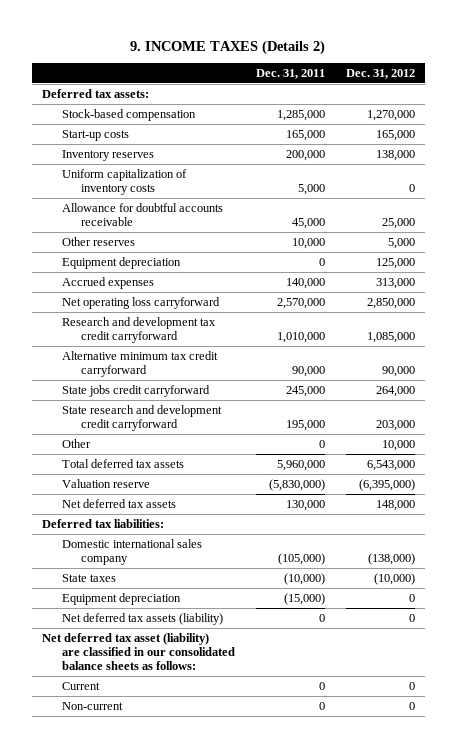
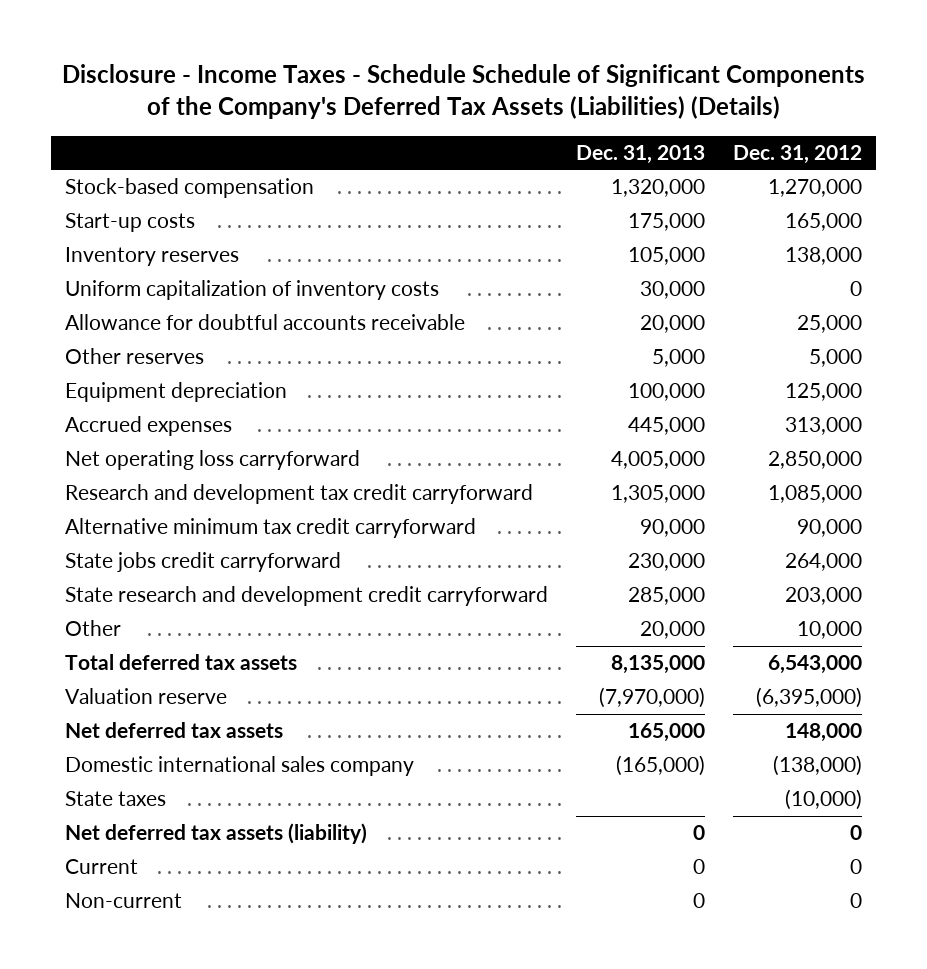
- 9. INCOME TAXES (Details 2)
+ Disclosure - Income Taxes - Schedule Schedule of Significant Components of the Company's Deferred Tax Assets (Liabilities) (Details)
- | Dec. 31, 2011 | Dec. 31, 2012
+ | Dec. 31, 2013 | Dec. 31, 2012
- Deferred tax assets:
- Deferred tax liabilities:
- Equipment depreciation | (15,000) | 0
- Net deferred tax asset (liability) are classified in our consolidated balance sheets as follows:

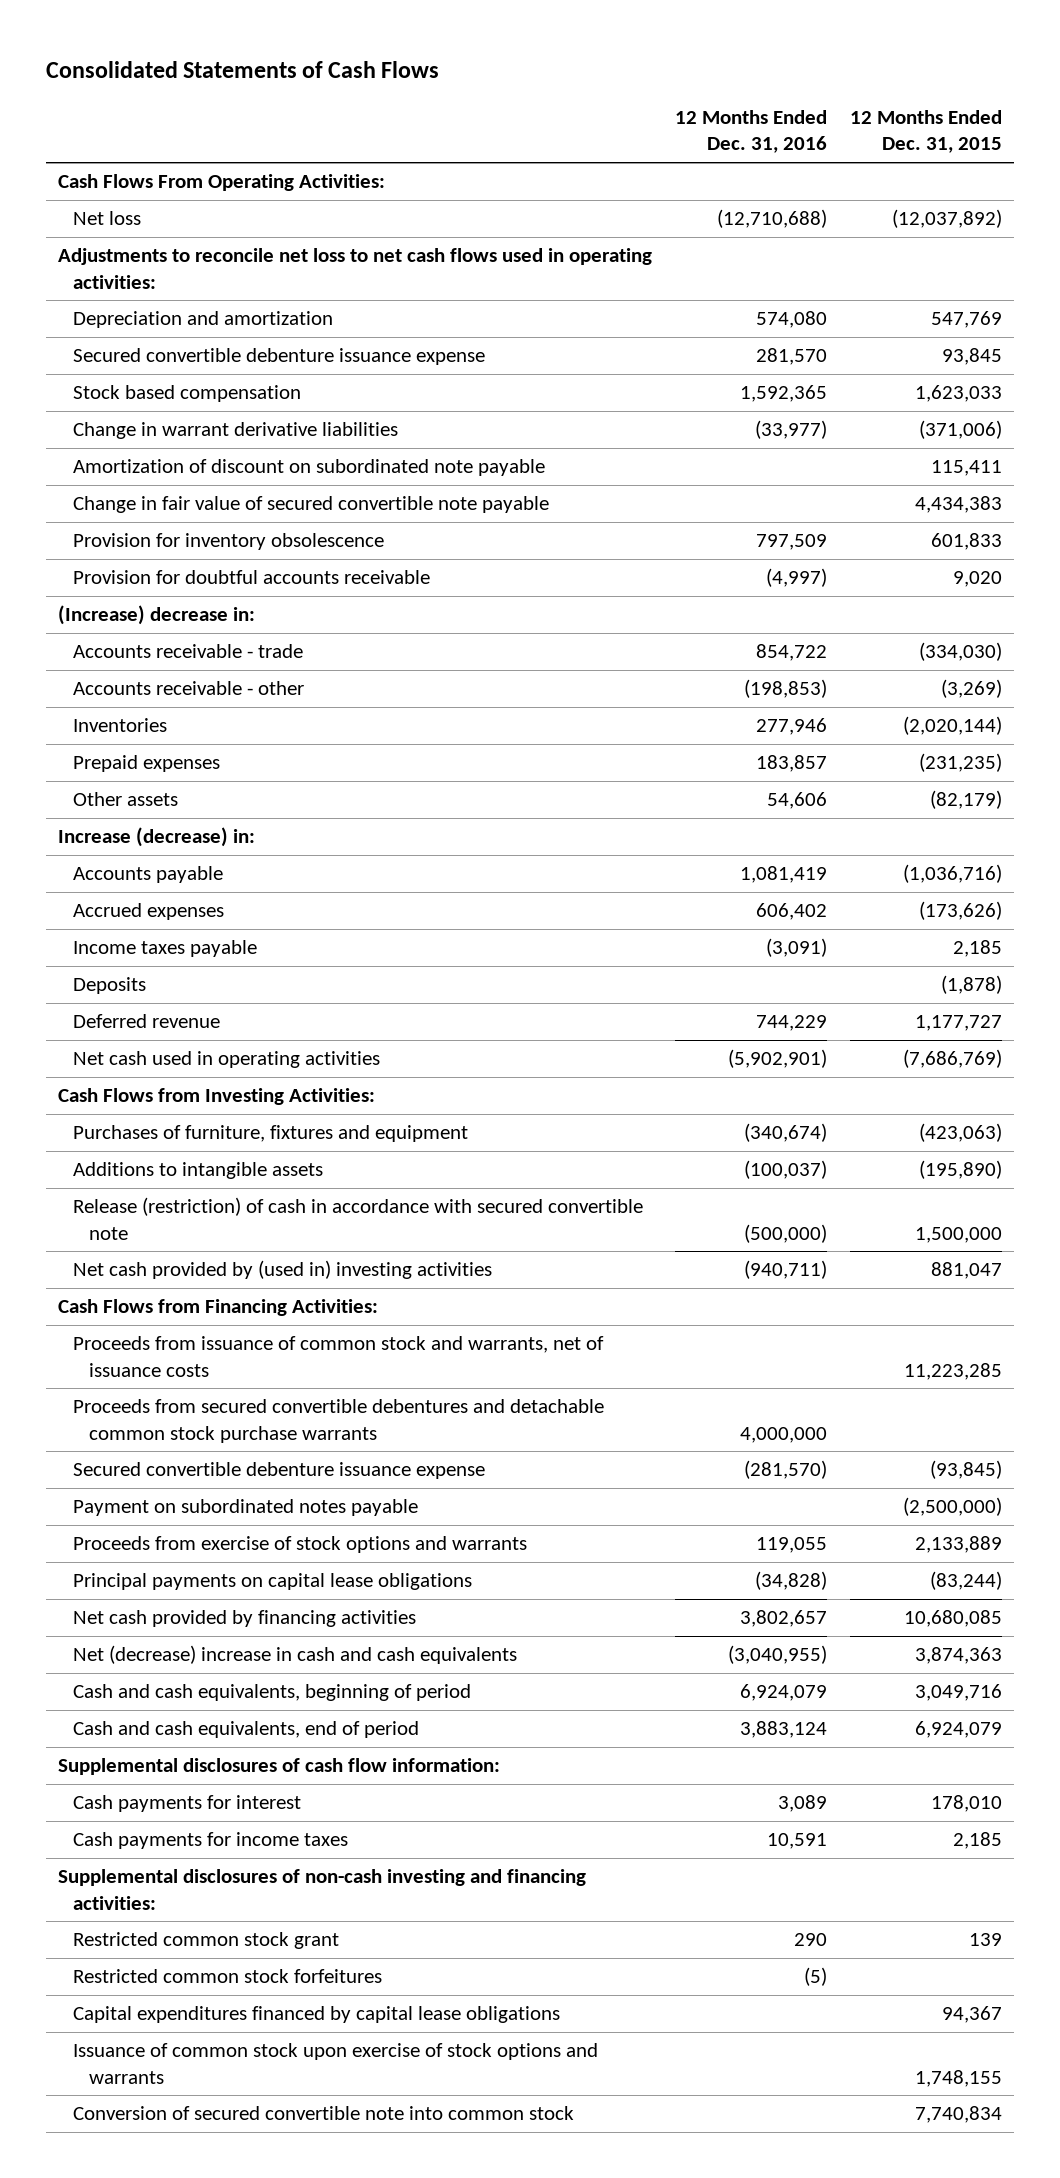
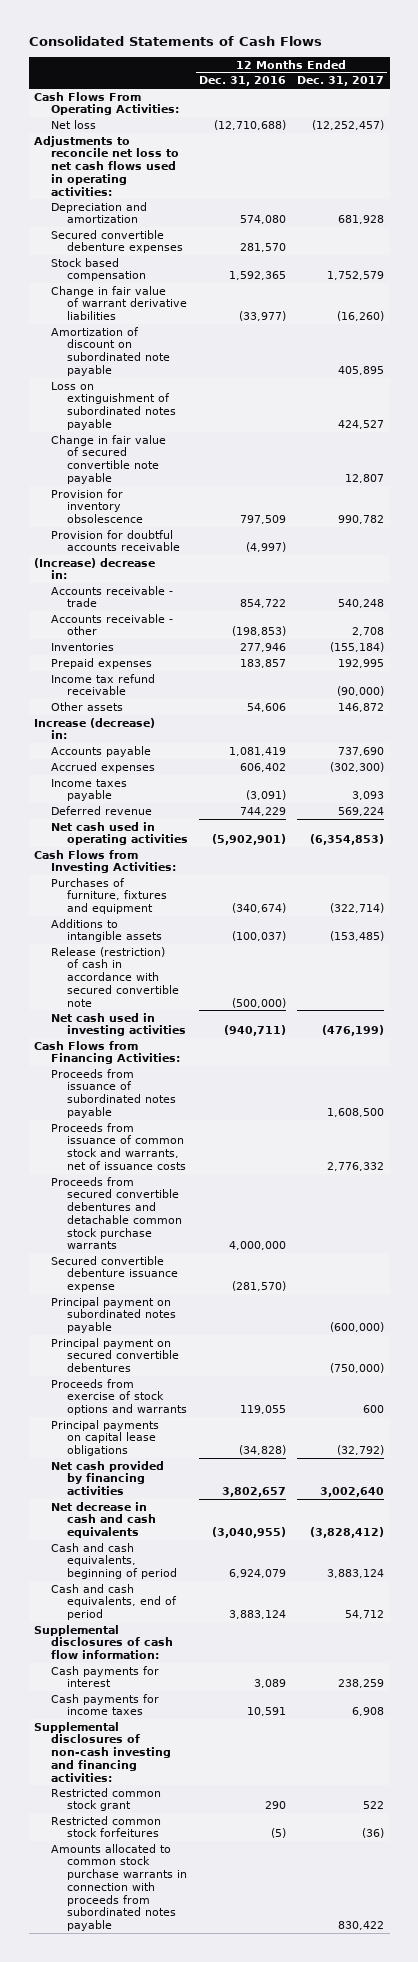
- | 12 Months Ended Dec. 31, 2016 | 12 Months Ended Dec. 31, 2015
+ | 12 Months Ended Dec. 31, 2016 | 12 Months Ended Dec. 31, 2017
- Secured convertible debenture issuance expense | 281,570 | 93,845
+ Secured convertible debenture expenses | 281,570 |
- Change in warrant derivative liabilities | (33,977) | (371,006)
+ Change in fair value of warrant derivative liabilities | (33,977) | (16,260)
+ Loss on extinguishment of subordinated notes payable | | 424,527
+ Income tax refund receivable | | (90,000)
- Deposits | | (1,878)
- Net cash provided by (used in) investing activities | (940,711) | 881,047
+ Net cash used in investing activities | (940,711) | (476,199)
+ Proceeds from issuance of subordinated notes payable | | 1,608,500
- Payment on subordinated notes payable | | (2,500,000)
+ Principal payment on subordinated notes payable | | (600,000)
+ Principal payment on secured convertible debentures | | (750,000)
- Net (decrease) increase in cash and cash equivalents | (3,040,955) | 3,874,363
+ Net decrease in cash and cash equivalents | (3,040,955) | (3,828,412)
- Capital expenditures financed by capital lease obligations | | 94,367
- Issuance of common stock upon exercise of stock options and warrants | | 1,748,155
- Conversion of secured convertible note into common stock | | 7,740,834
+ Amounts allocated to common stock purchase warrants in connection with proceeds from subordinated notes payable | | 830,422

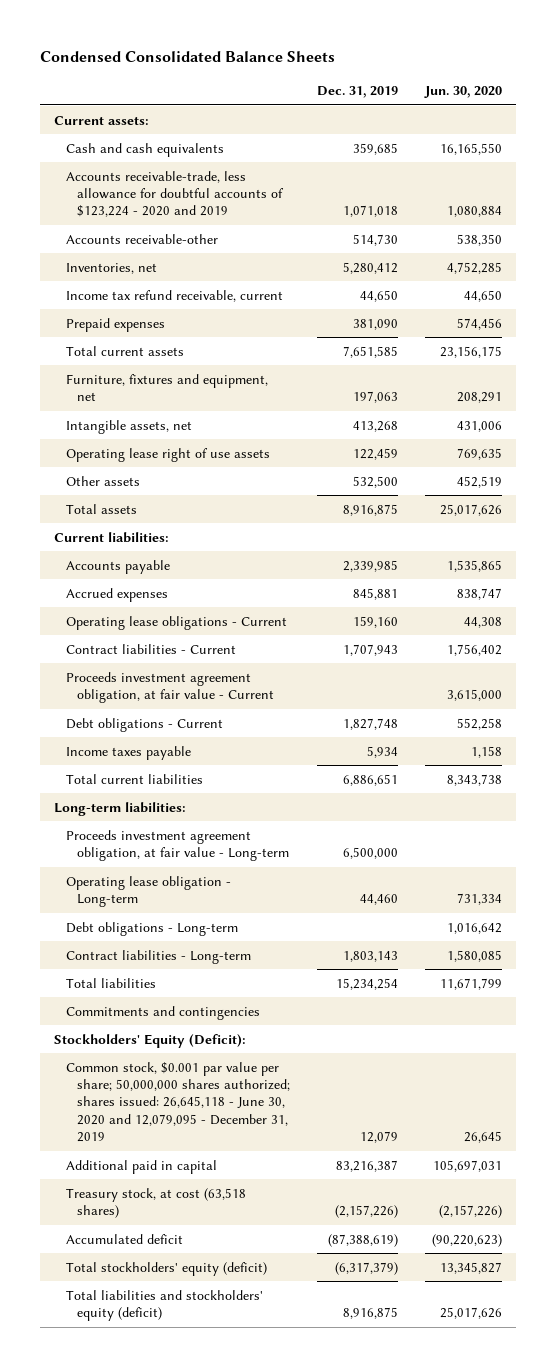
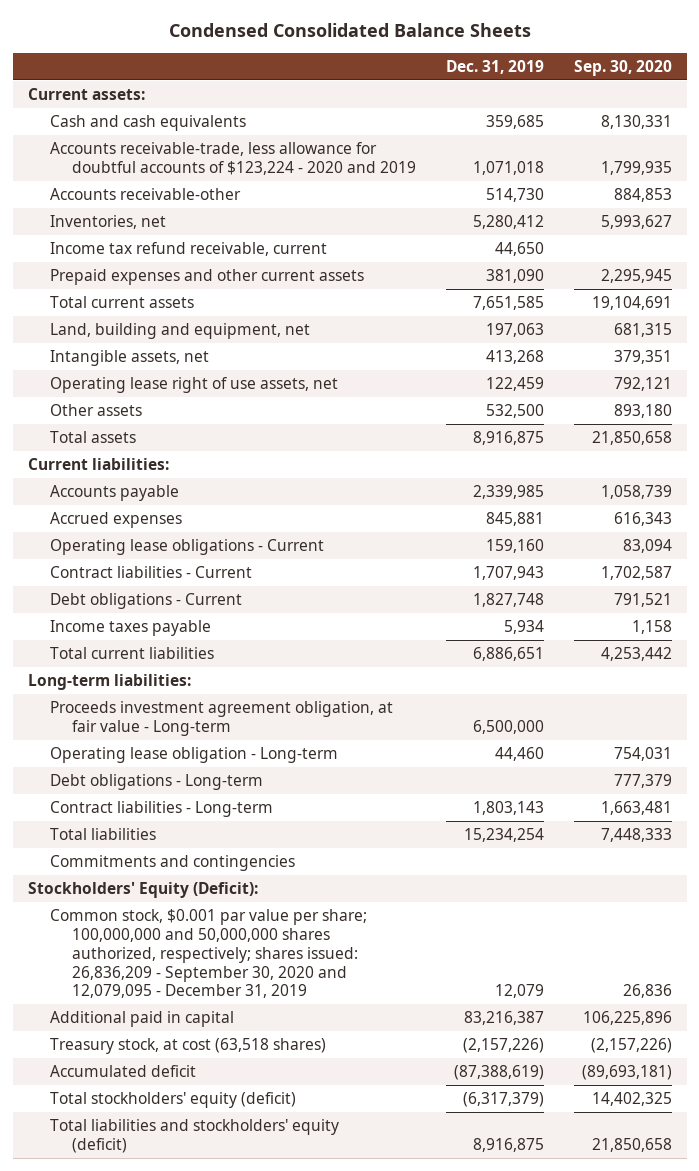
- | Dec. 31, 2019 | Jun. 30, 2020
+ | Dec. 31, 2019 | Sep. 30, 2020
- Prepaid expenses | 381,090 | 574,456
+ Prepaid expenses and other current assets | 381,090 | 2,295,945
- Furniture, fixtures and equipment, net | 197,063 | 208,291
+ Land, building and equipment, net | 197,063 | 681,315
- Operating lease right of use assets | 122,459 | 769,635
+ Operating lease right of use assets, net | 122,459 | 792,121
- Proceeds investment agreement obligation, at fair value - Current | | 3,615,000
- Common stock, $0.001 par value per share; 50,000,000 shares authorized; shares issued: 26,645,118 - June 30, 2020 and 12,079,095 - December 31, 2019 | 12,079 | 26,645
+ Common stock, $0.001 par value per share; 100,000,000 and 50,000,000 shares authorized, respectively; shares issued: 26,836,209 - September 30, 2020 and 12,079,095 - December 31, 2019 | 12,079 | 26,836

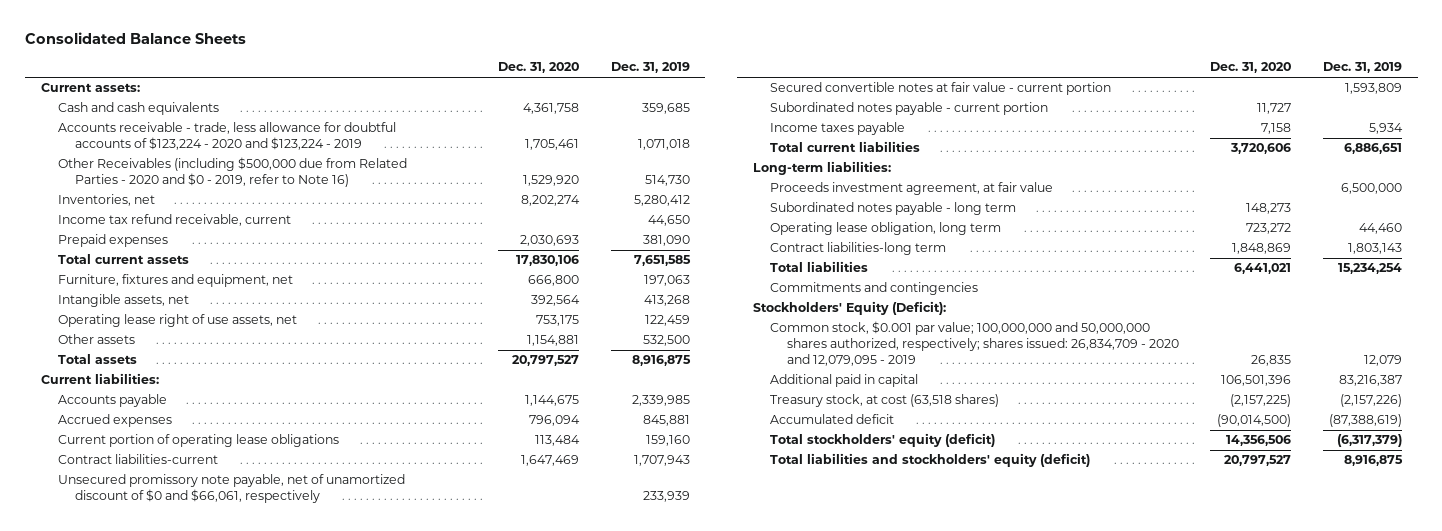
- Condensed Consolidated Balance Sheets
+ Consolidated Balance Sheets
- | Dec. 31, 2019 | Sep. 30, 2020
+ | Dec. 31, 2020 | Dec. 31, 2019
- Accounts receivable-trade, less allowance for doubtful accounts of $123,224 - 2020 and 2019 | 1,071,018 | 1,799,935
- Accounts receivable-other | 514,730 | 884,853
+ Accounts receivable - trade, less allowance for doubtful accounts of $123,224 - 2020 and $123,224 - 2019 | 1,705,461 | 1,071,018
+ Other Receivables (including $500,000 due from Related Parties - 2020 and $0 - 2019, refer to Note 16) | 1,529,920 | 514,730
- Prepaid expenses and other current assets | 381,090 | 2,295,945
+ Prepaid expenses | 2,030,693 | 381,090
- Land, building and equipment, net | 197,063 | 681,315
+ Furniture, fixtures and equipment, net | 666,800 | 197,063
- Operating lease obligations - Current | 159,160 | 83,094
- Contract liabilities - Current | 1,707,943 | 1,702,587
- Debt obligations - Current | 1,827,748 | 791,521
+ Current portion of operating lease obligations | 113,484 | 159,160
+ Contract liabilities-current | 1,647,469 | 1,707,943
+ Unsecured promissory note payable, net of unamortized discount of $0 and $66,061, respectively | | 233,939
+ Secured convertible notes at fair value - current portion | | 1,593,809
+ Subordinated notes payable - current portion | 11,727 |
- Proceeds investment agreement obligation, at fair value - Long-term | 6,500,000 |
- Operating lease obligation - Long-term | 44,460 | 754,031
- Debt obligations - Long-term | | 777,379
- Contract liabilities - Long-term | 1,803,143 | 1,663,481
+ Proceeds investment agreement, at fair value | | 6,500,000
+ Subordinated notes payable - long term | 148,273 |
+ Operating lease obligation, long term | 723,272 | 44,460
+ Contract liabilities-long term | 1,848,869 | 1,803,143
- Common stock, $0.001 par value per share; 100,000,000 and 50,000,000 shares authorized, respectively; shares issued: 26,836,209 - September 30, 2020 and 12,079,095 - December 31, 2019 | 12,079 | 26,836
+ Common stock, $0.001 par value; 100,000,000 and 50,000,000 shares authorized, respectively; shares issued: 26,834,709 - 2020 and 12,079,095 - 2019 | 26,835 | 12,079

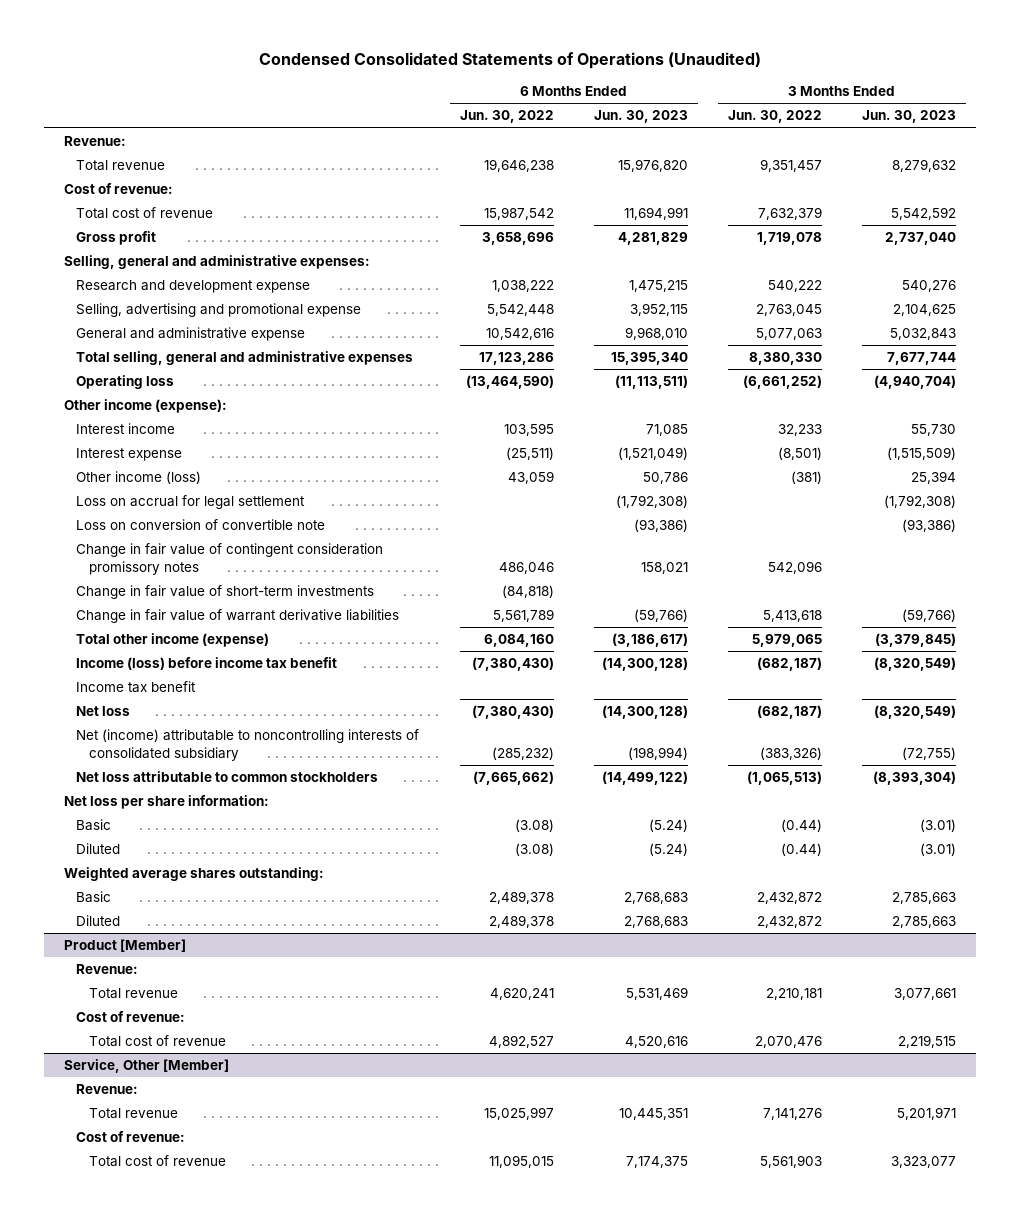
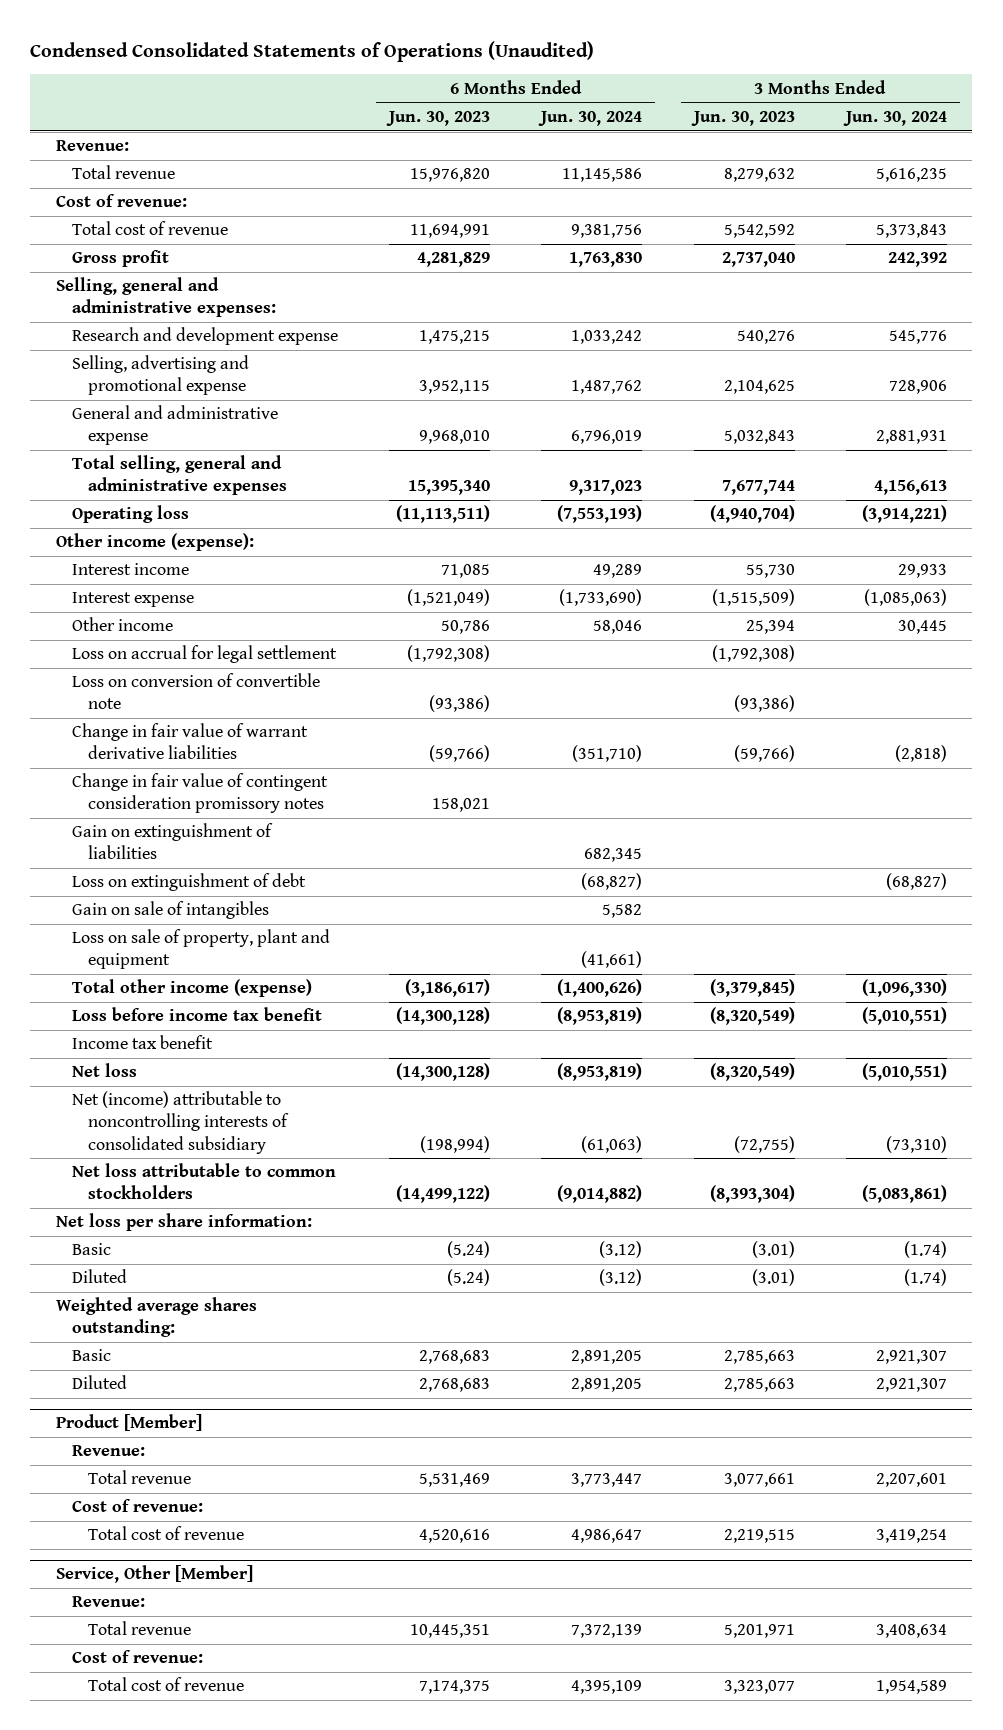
- | 6 Months Ended Jun. 30, 2022 | 6 Months Ended Jun. 30, 2023 | 3 Months Ended Jun. 30, 2022 | 3 Months Ended Jun. 30, 2023
+ | 6 Months Ended Jun. 30, 2023 | 6 Months Ended Jun. 30, 2024 | 3 Months Ended Jun. 30, 2023 | 3 Months Ended Jun. 30, 2024
- Other income (loss) | 43,059 | 50,786 | (381) | 25,394
+ Other income | 50,786 | 58,046 | 25,394 | 30,445
- Change in fair value of short-term investments | (84,818) | | |
moved down: Change in fair value of contingent consideration promissory notes | 158,021 | | |
+ Gain on extinguishment of liabilities | | 682,345 | |
+ Loss on extinguishment of debt | | (68,827) | | (68,827)
+ Gain on sale of intangibles | | 5,582 | |
+ Loss on sale of property, plant and equipment | | (41,661) | |
- Income (loss) before income tax benefit | (7,380,430) | (14,300,128) | (682,187) | (8,320,549)
+ Loss before income tax benefit | (14,300,128) | (8,953,819) | (8,320,549) | (5,010,551)

